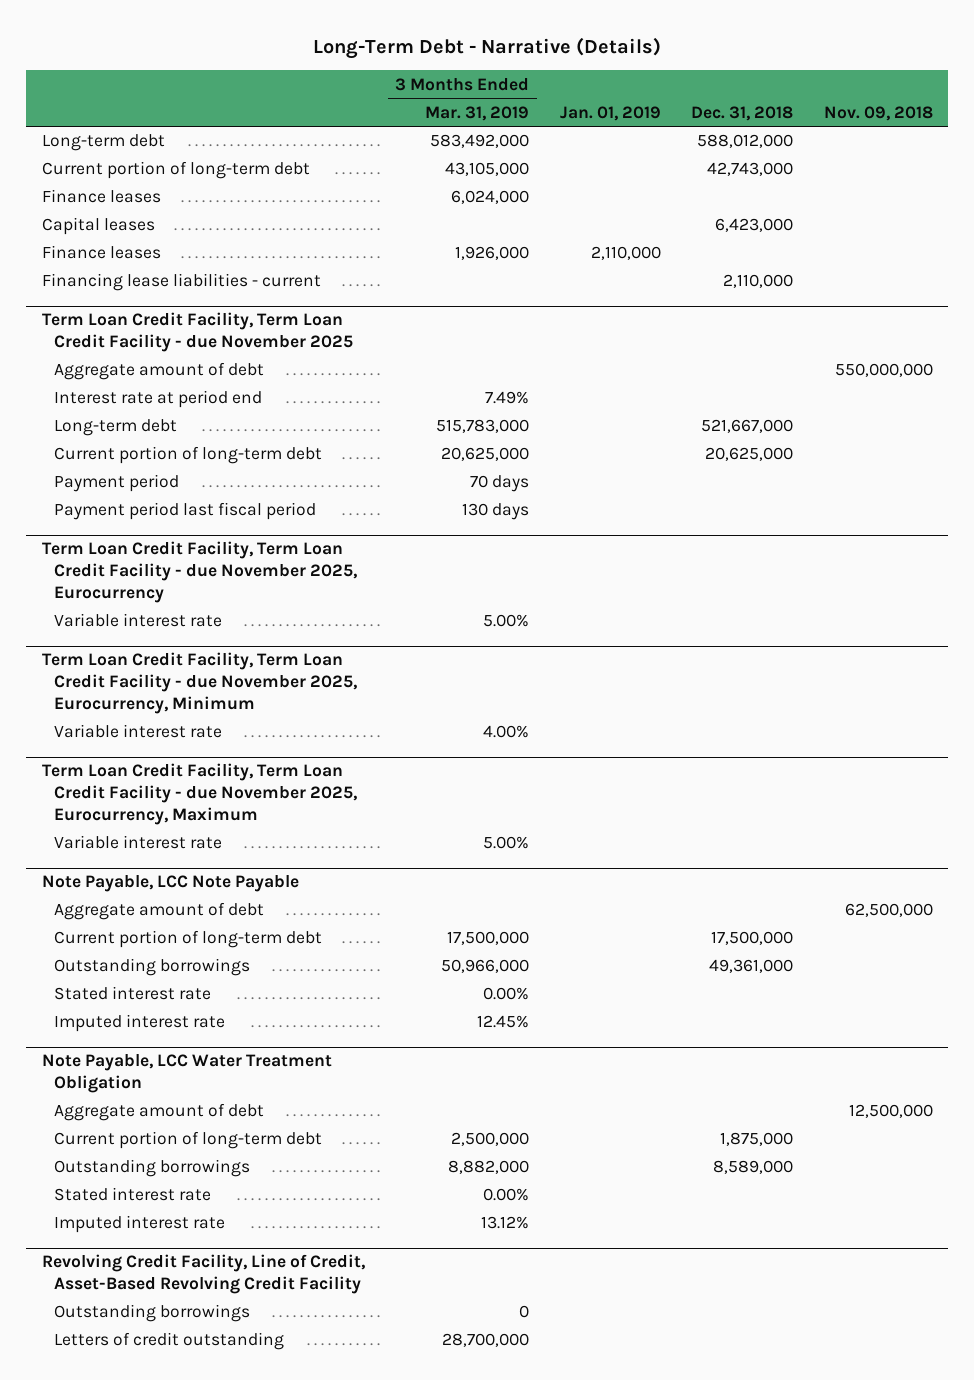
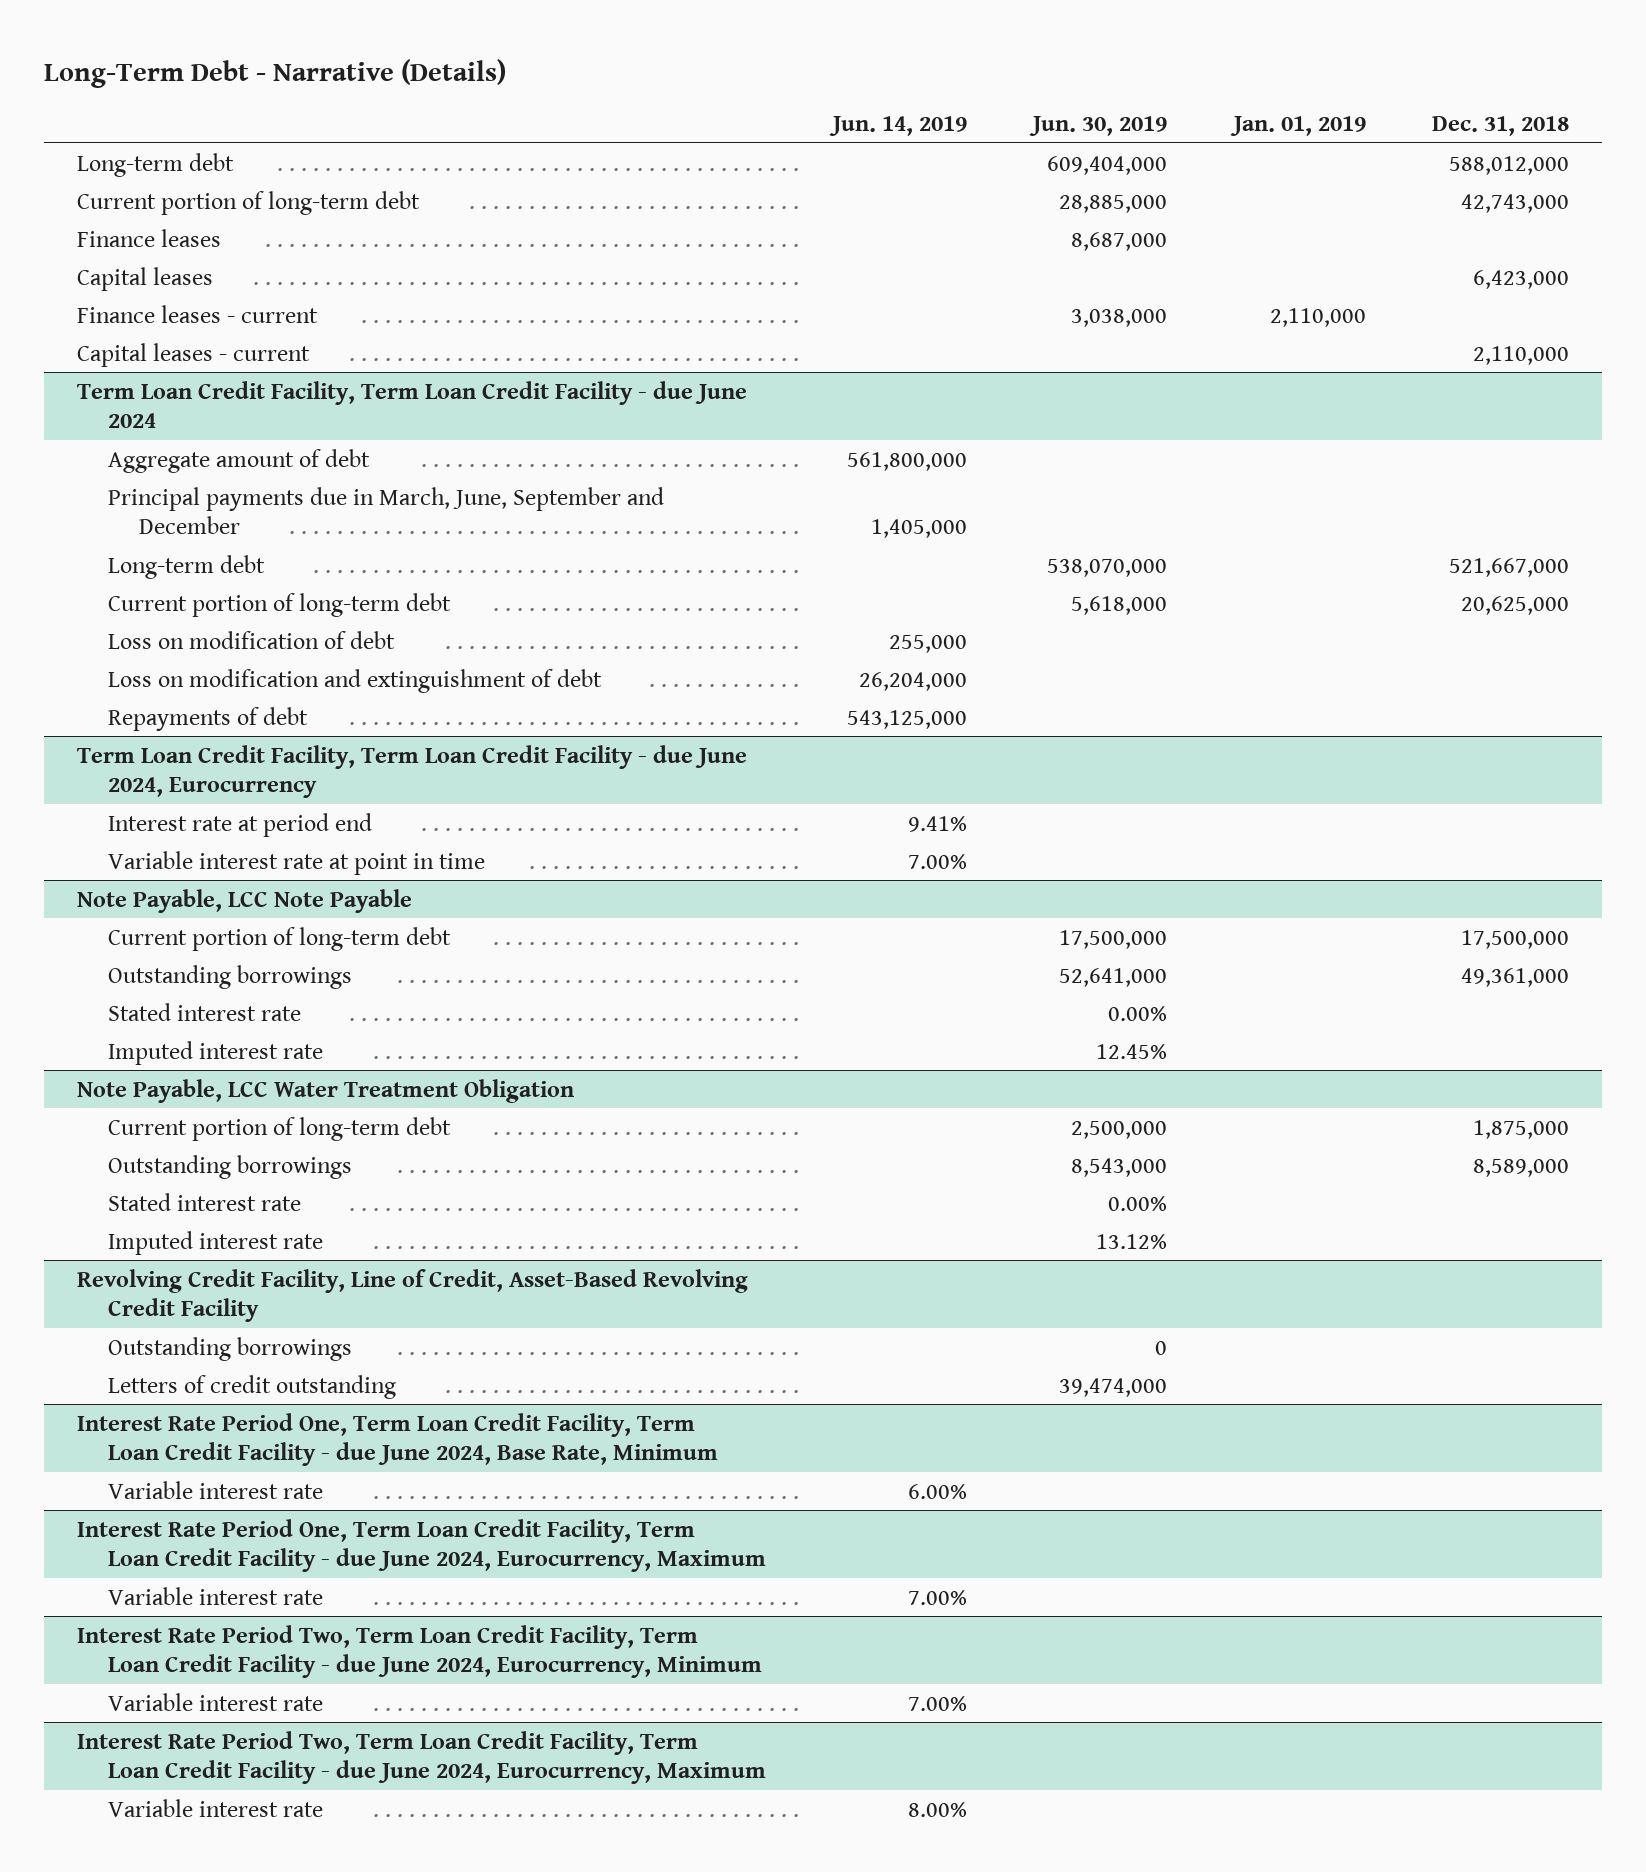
- | 3 Months Ended Mar. 31, 2019 | Jan. 01, 2019 | Dec. 31, 2018 | Nov. 09, 2018
+ | Jun. 14, 2019 | Jun. 30, 2019 | Jan. 01, 2019 | Dec. 31, 2018
- Finance leases | 1,926,000 | 2,110,000 | |
- Financing lease liabilities - current | | | 2,110,000 |
- Term Loan Credit Facility, Term Loan Credit Facility - due November 2025
+ Finance leases - current | | 3,038,000 | 2,110,000 |
+ Capital leases - current | | | | 2,110,000
+ Term Loan Credit Facility, Term Loan Credit Facility - due June 2024
- Interest rate at period end | 7.49% | | |
+ Principal payments due in March, June, September and December | 1,405,000 | | |
- Payment period | 70 days | | |
- Payment period last fiscal period | 130 days | | |
- Term Loan Credit Facility, Term Loan Credit Facility - due November 2025, Eurocurrency
- Variable interest rate | 5.00% | | |
- Term Loan Credit Facility, Term Loan Credit Facility - due November 2025, Eurocurrency, Minimum
- Variable interest rate | 4.00% | | |
- Term Loan Credit Facility, Term Loan Credit Facility - due November 2025, Eurocurrency, Maximum
- Variable interest rate | 5.00% | | |
+ Loss on modification of debt | 255,000 | | |
+ Loss on modification and extinguishment of debt | 26,204,000 | | |
+ Repayments of debt | 543,125,000 | | |
+ Term Loan Credit Facility, Term Loan Credit Facility - due June 2024, Eurocurrency
+ Interest rate at period end | 9.41% | | |
+ Variable interest rate at point in time | 7.00% | | |
@ Note Payable, LCC Note Payable
- Aggregate amount of debt | | | | 62,500,000
@ Note Payable, LCC Water Treatment Obligation
- Aggregate amount of debt | | | | 12,500,000
+ Interest Rate Period One, Term Loan Credit Facility, Term Loan Credit Facility - due June 2024, Base Rate, Minimum
+ Variable interest rate | 6.00% | | |
+ Interest Rate Period One, Term Loan Credit Facility, Term Loan Credit Facility - due June 2024, Eurocurrency, Maximum
+ Variable interest rate | 7.00% | | |
+ Interest Rate Period Two, Term Loan Credit Facility, Term Loan Credit Facility - due June 2024, Eurocurrency, Minimum
+ Variable interest rate | 7.00% | | |
+ Interest Rate Period Two, Term Loan Credit Facility, Term Loan Credit Facility - due June 2024, Eurocurrency, Maximum
+ Variable interest rate | 8.00% | | |

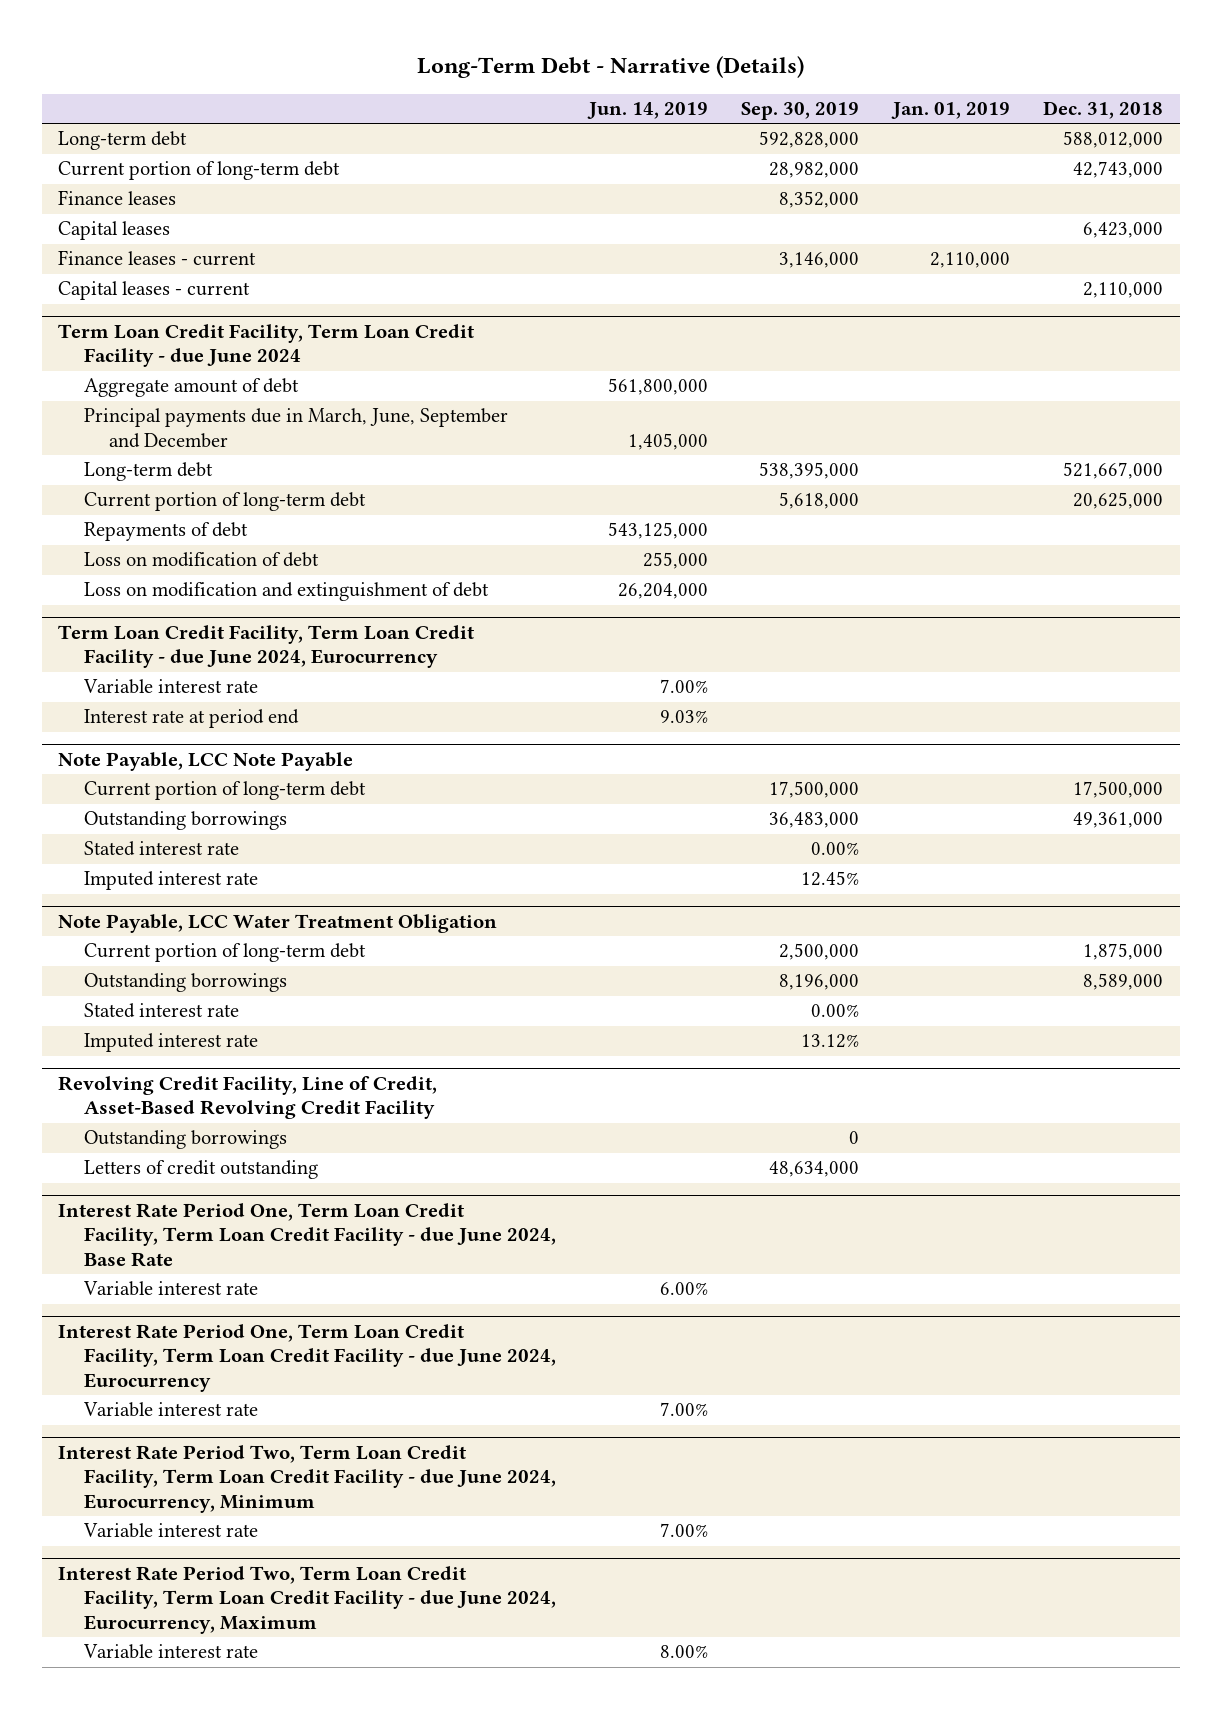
- | Jun. 14, 2019 | Jun. 30, 2019 | Jan. 01, 2019 | Dec. 31, 2018
+ | Jun. 14, 2019 | Sep. 30, 2019 | Jan. 01, 2019 | Dec. 31, 2018
@ Term Loan Credit Facility, Term Loan Credit Facility - due June 2024
moved up: Repayments of debt | 543,125,000 | | |
@ Term Loan Credit Facility, Term Loan Credit Facility - due June 2024, Eurocurrency
- Interest rate at period end | 9.41% | | |
- Variable interest rate at point in time | 7.00% | | |
+ Variable interest rate | 7.00% | | |
+ Interest rate at period end | 9.03% | | |
- Interest Rate Period One, Term Loan Credit Facility, Term Loan Credit Facility - due June 2024, Base Rate, Minimum
+ Interest Rate Period One, Term Loan Credit Facility, Term Loan Credit Facility - due June 2024, Base Rate
- Interest Rate Period One, Term Loan Credit Facility, Term Loan Credit Facility - due June 2024, Eurocurrency, Maximum
+ Interest Rate Period One, Term Loan Credit Facility, Term Loan Credit Facility - due June 2024, Eurocurrency

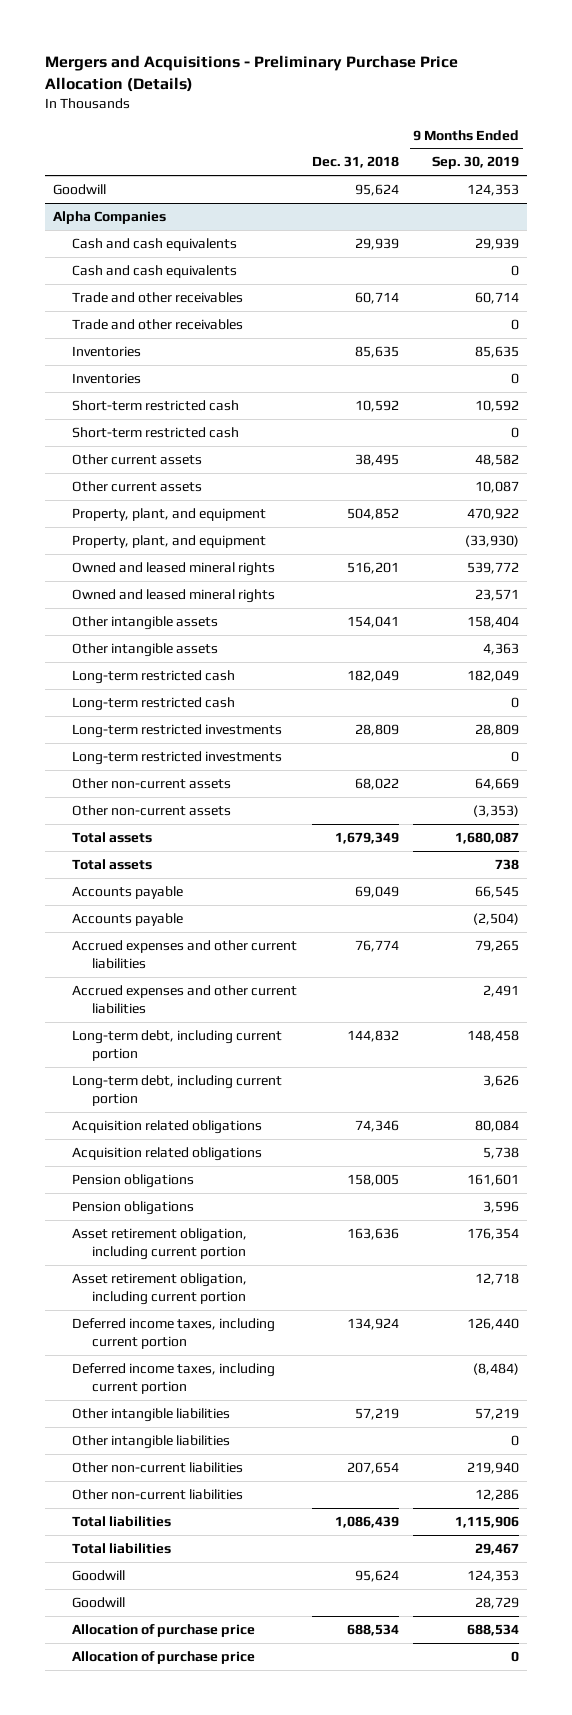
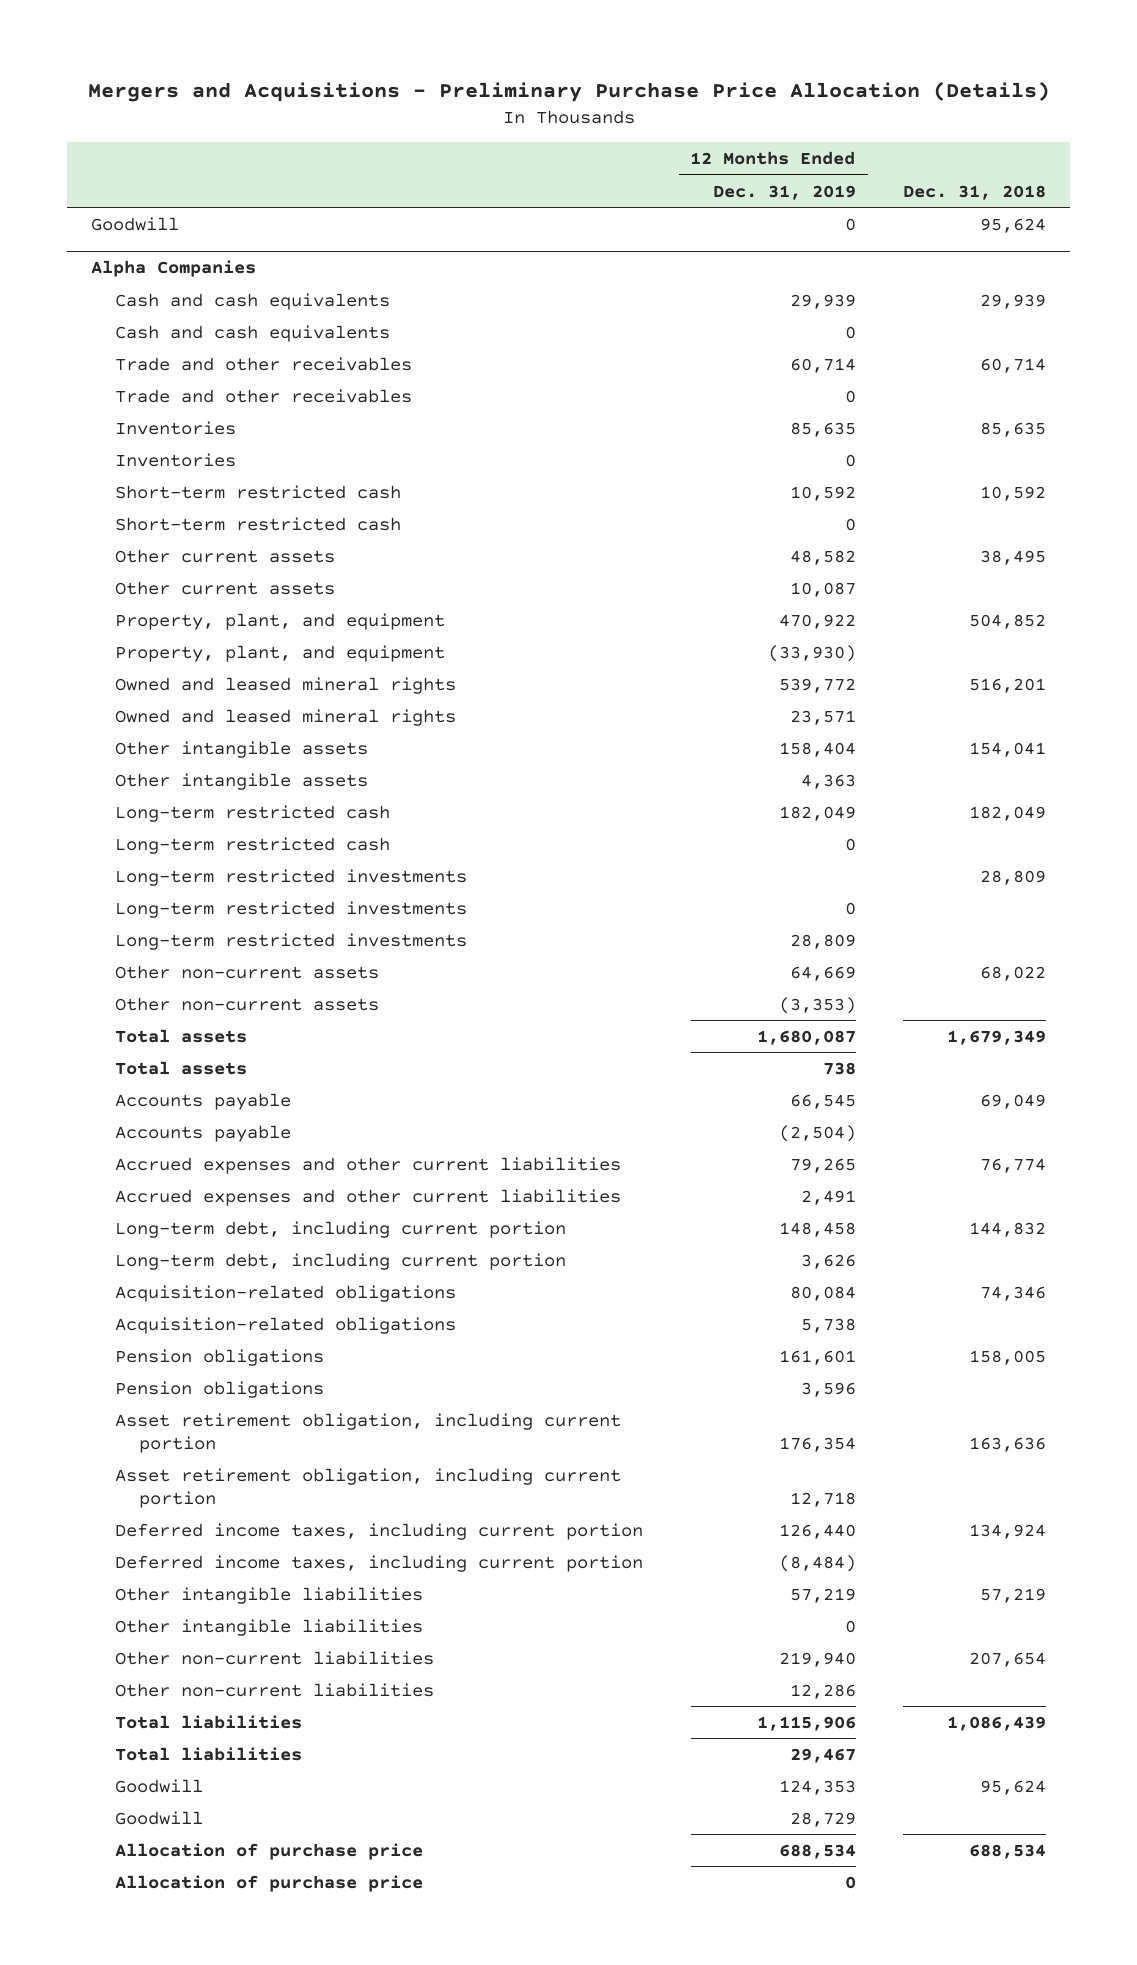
- | Dec. 31, 2018 | 9 Months Ended Sep. 30, 2019
+ | 12 Months Ended Dec. 31, 2019 | Dec. 31, 2018
@ Alpha Companies
+ Long-term restricted investments | 28,809 |
- Acquisition related obligations | 74,346 | 80,084
- Acquisition related obligations | | 5,738
+ Acquisition-related obligations | 80,084 | 74,346
+ Acquisition-related obligations | 5,738 |

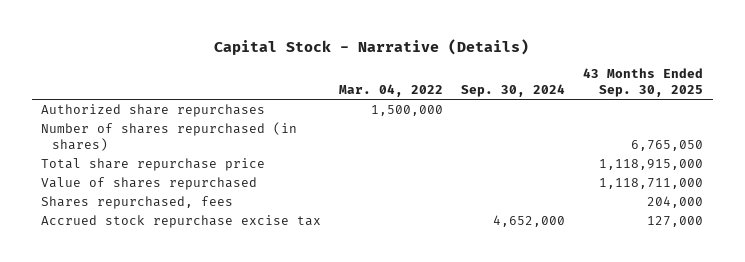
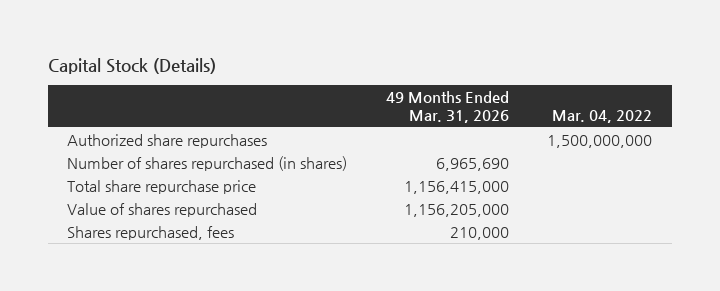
- Capital Stock - Narrative (Details)
+ Capital Stock (Details)
- | Mar. 04, 2022 | Sep. 30, 2024 | 43 Months Ended Sep. 30, 2025
+ | 49 Months Ended Mar. 31, 2026 | Mar. 04, 2022
- Authorized share repurchases | 1,500,000 | |
+ Authorized share repurchases | | 1,500,000,000
- Accrued stock repurchase excise tax | | 4,652,000 | 127,000

